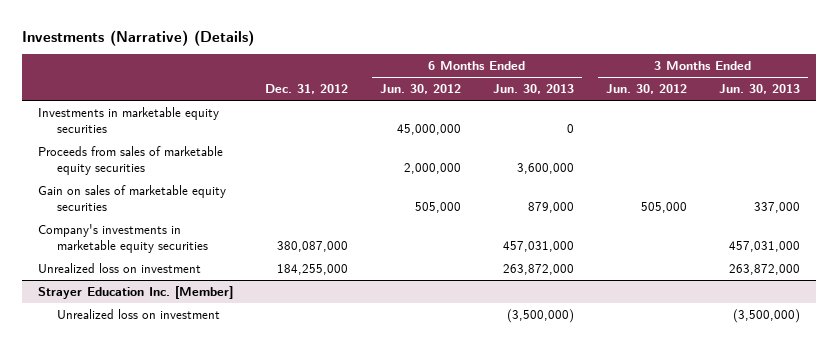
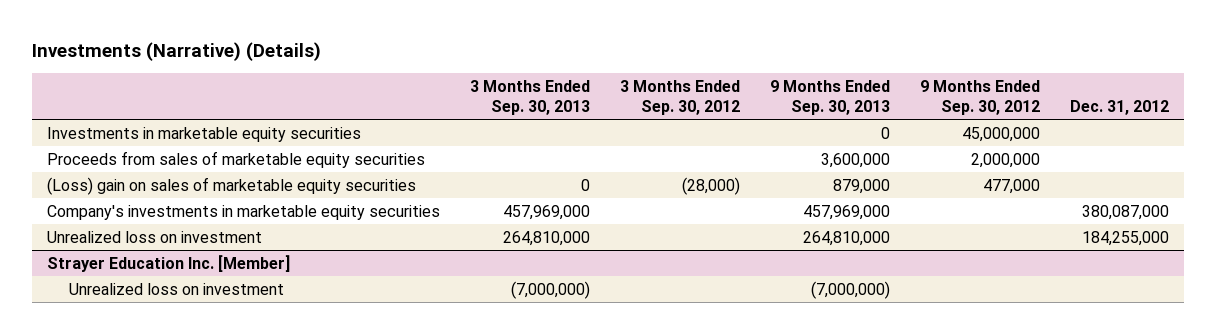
- | Dec. 31, 2012 | 6 Months Ended Jun. 30, 2012 | 6 Months Ended Jun. 30, 2013 | 3 Months Ended Jun. 30, 2012 | 3 Months Ended Jun. 30, 2013
+ | 3 Months Ended Sep. 30, 2013 | 3 Months Ended Sep. 30, 2012 | 9 Months Ended Sep. 30, 2013 | 9 Months Ended Sep. 30, 2012 | Dec. 31, 2012
- Gain on sales of marketable equity securities | | 505,000 | 879,000 | 505,000 | 337,000
+ (Loss) gain on sales of marketable equity securities | 0 | (28,000) | 879,000 | 477,000 |

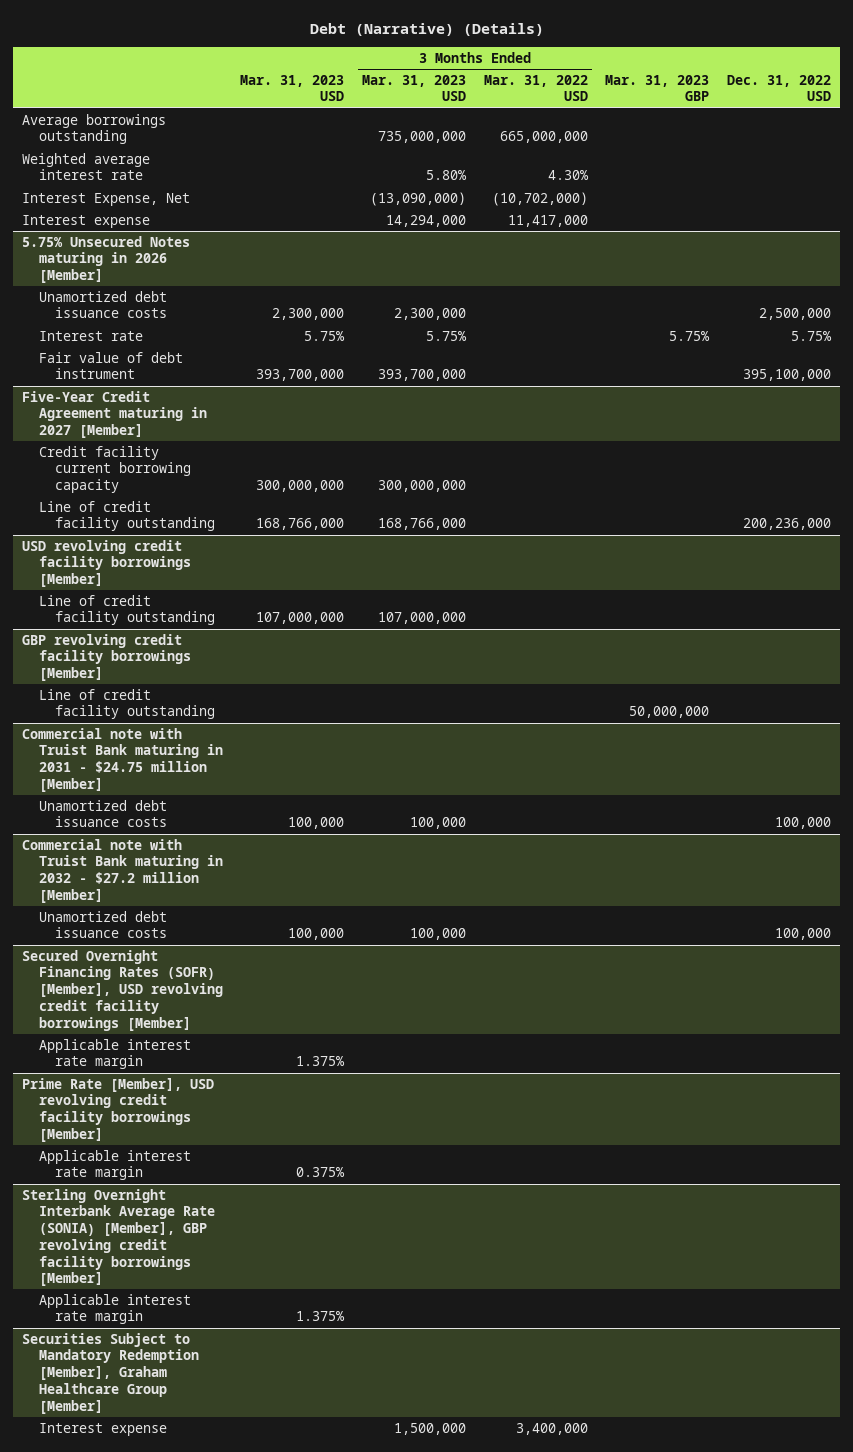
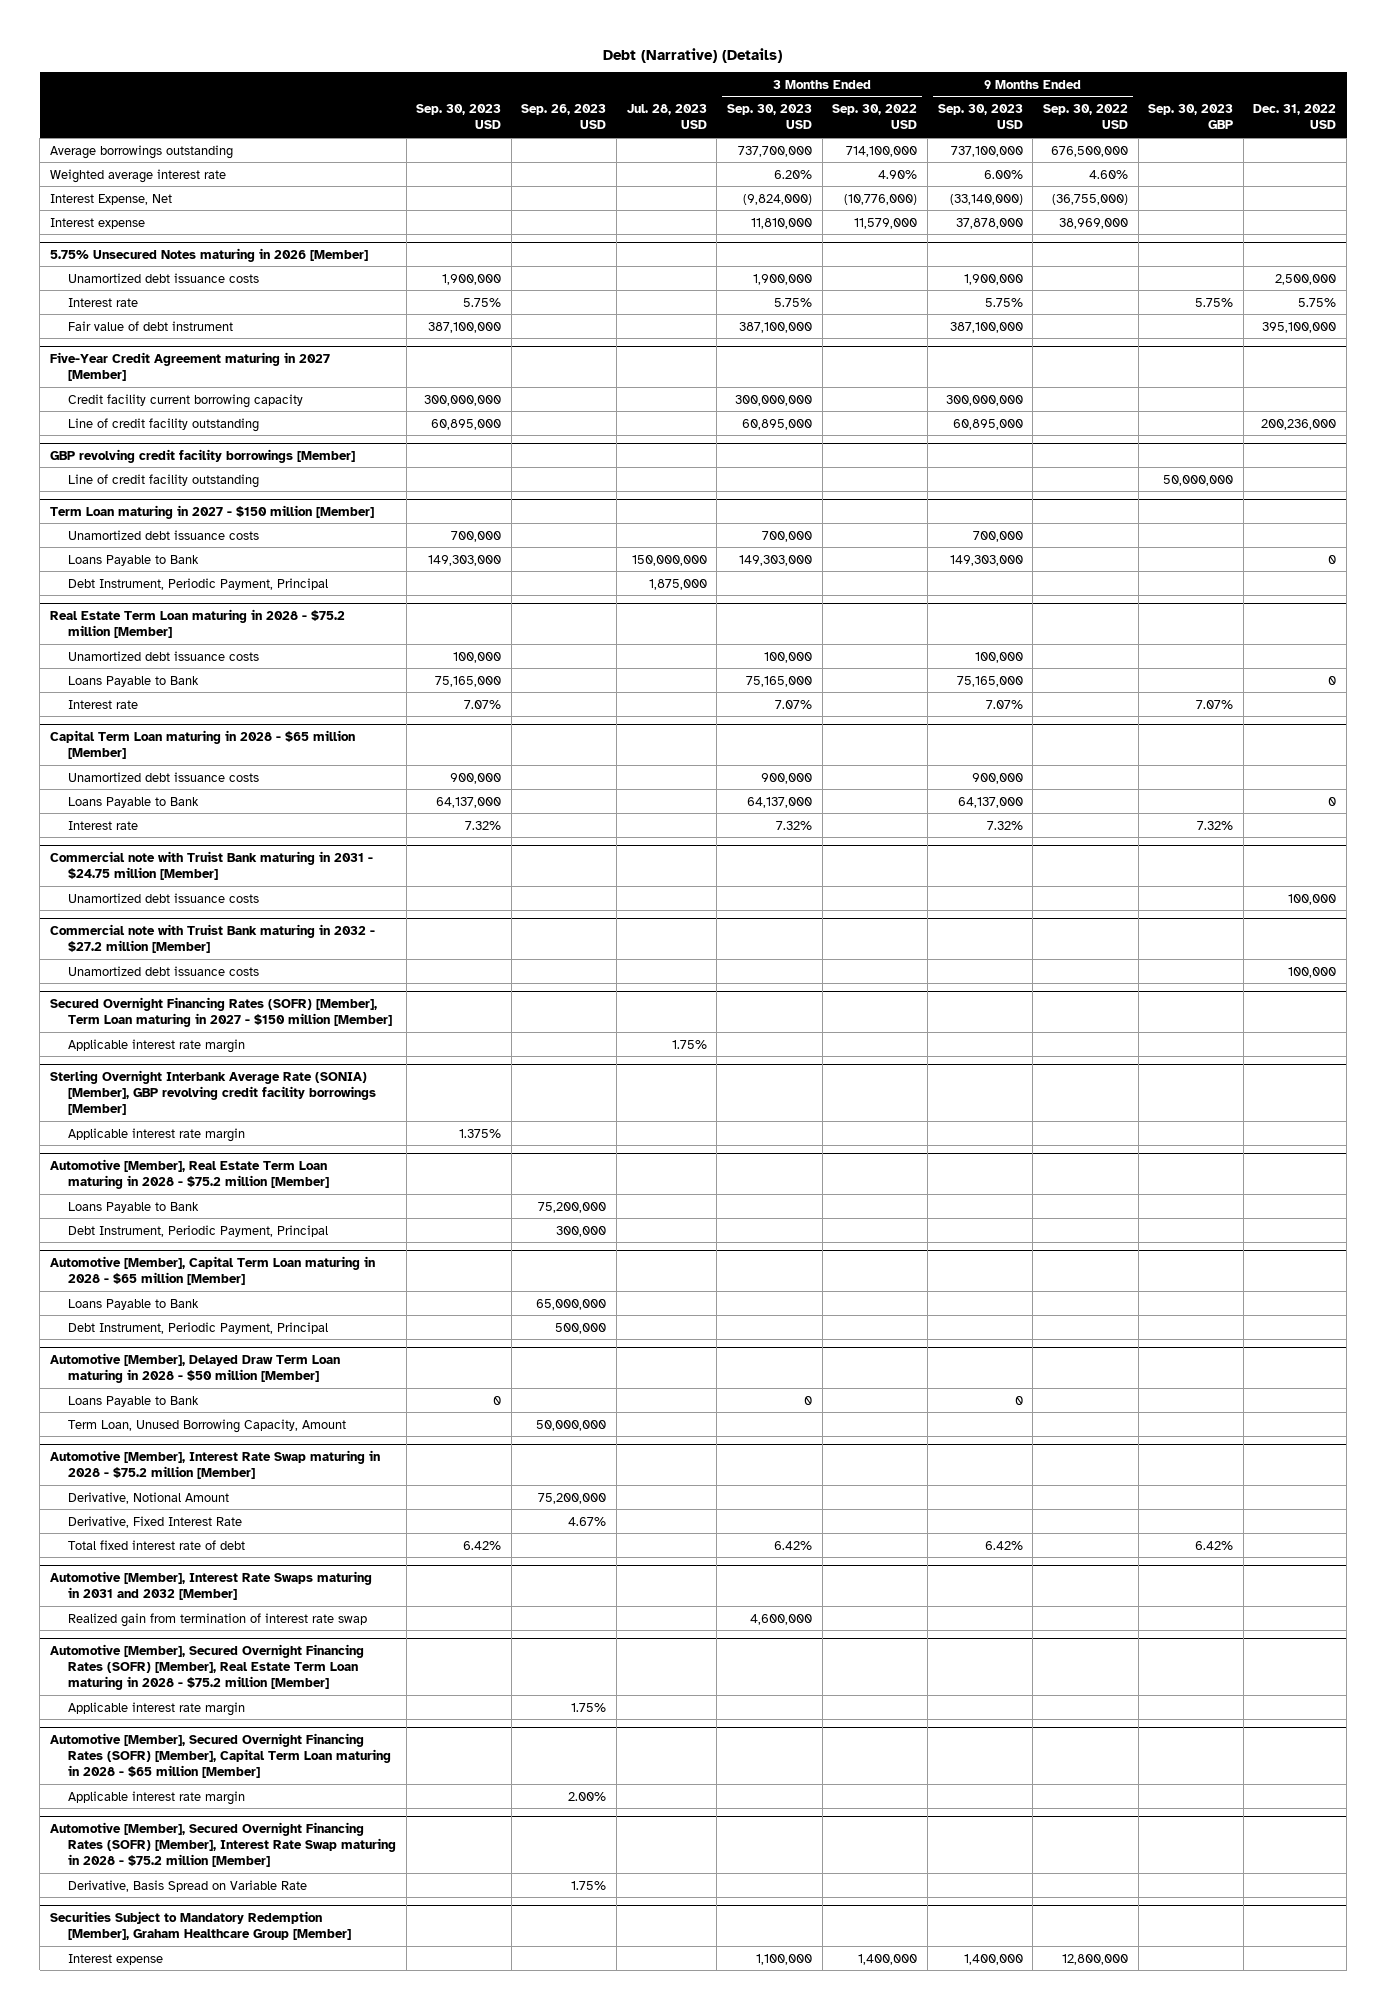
- | Mar. 31, 2023 USD | 3 Months Ended Mar. 31, 2023 USD | 3 Months Ended Mar. 31, 2022 USD | Mar. 31, 2023 GBP | Dec. 31, 2022 USD
+ | Sep. 30, 2023 USD | Sep. 26, 2023 USD | Jul. 28, 2023 USD | 3 Months Ended Sep. 30, 2023 USD | 3 Months Ended Sep. 30, 2022 USD | 9 Months Ended Sep. 30, 2023 USD | 9 Months Ended Sep. 30, 2022 USD | Sep. 30, 2023 GBP | Dec. 31, 2022 USD
- USD revolving credit facility borrowings [Member]
- Line of credit facility outstanding | 107,000,000 | 107,000,000 | | |
+ Term Loan maturing in 2027 - $150 million [Member]
+ Unamortized debt issuance costs | 700,000 | | | 700,000 | | 700,000 | | |
+ Loans Payable to Bank | 149,303,000 | | 150,000,000 | 149,303,000 | | 149,303,000 | | | 0
+ Debt Instrument, Periodic Payment, Principal | | | 1,875,000 | | | | | |
+ Real Estate Term Loan maturing in 2028 - $75.2 million [Member]
+ Unamortized debt issuance costs | 100,000 | | | 100,000 | | 100,000 | | |
+ Loans Payable to Bank | 75,165,000 | | | 75,165,000 | | 75,165,000 | | | 0
+ Interest rate | 7.07% | | | 7.07% | | 7.07% | | 7.07% |
+ Capital Term Loan maturing in 2028 - $65 million [Member]
+ Unamortized debt issuance costs | 900,000 | | | 900,000 | | 900,000 | | |
+ Loans Payable to Bank | 64,137,000 | | | 64,137,000 | | 64,137,000 | | | 0
+ Interest rate | 7.32% | | | 7.32% | | 7.32% | | 7.32% |
- Secured Overnight Financing Rates (SOFR) [Member], USD revolving credit facility borrowings [Member]
- Applicable interest rate margin | 1.375% | | | |
- Prime Rate [Member], USD revolving credit facility borrowings [Member]
- Applicable interest rate margin | 0.375% | | | |
+ Secured Overnight Financing Rates (SOFR) [Member], Term Loan maturing in 2027 - $150 million [Member]
+ Applicable interest rate margin | | | 1.75% | | | | | |
+ Automotive [Member], Real Estate Term Loan maturing in 2028 - $75.2 million [Member]
+ Loans Payable to Bank | | 75,200,000 | | | | | | |
+ Debt Instrument, Periodic Payment, Principal | | 300,000 | | | | | | |
+ Automotive [Member], Capital Term Loan maturing in 2028 - $65 million [Member]
+ Loans Payable to Bank | | 65,000,000 | | | | | | |
+ Debt Instrument, Periodic Payment, Principal | | 500,000 | | | | | | |
+ Automotive [Member], Delayed Draw Term Loan maturing in 2028 - $50 million [Member]
+ Loans Payable to Bank | 0 | | | 0 | | 0 | | |
+ Term Loan, Unused Borrowing Capacity, Amount | | 50,000,000 | | | | | | |
+ Automotive [Member], Interest Rate Swap maturing in 2028 - $75.2 million [Member]
+ Derivative, Notional Amount | | 75,200,000 | | | | | | |
+ Derivative, Fixed Interest Rate | | 4.67% | | | | | | |
+ Total fixed interest rate of debt | 6.42% | | | 6.42% | | 6.42% | | 6.42% |
+ Automotive [Member], Interest Rate Swaps maturing in 2031 and 2032 [Member]
+ Realized gain from termination of interest rate swap | | | | 4,600,000 | | | | |
+ Automotive [Member], Secured Overnight Financing Rates (SOFR) [Member], Real Estate Term Loan maturing in 2028 - $75.2 million [Member]
+ Applicable interest rate margin | | 1.75% | | | | | | |
+ Automotive [Member], Secured Overnight Financing Rates (SOFR) [Member], Capital Term Loan maturing in 2028 - $65 million [Member]
+ Applicable interest rate margin | | 2.00% | | | | | | |
+ Automotive [Member], Secured Overnight Financing Rates (SOFR) [Member], Interest Rate Swap maturing in 2028 - $75.2 million [Member]
+ Derivative, Basis Spread on Variable Rate | | 1.75% | | | | | | |

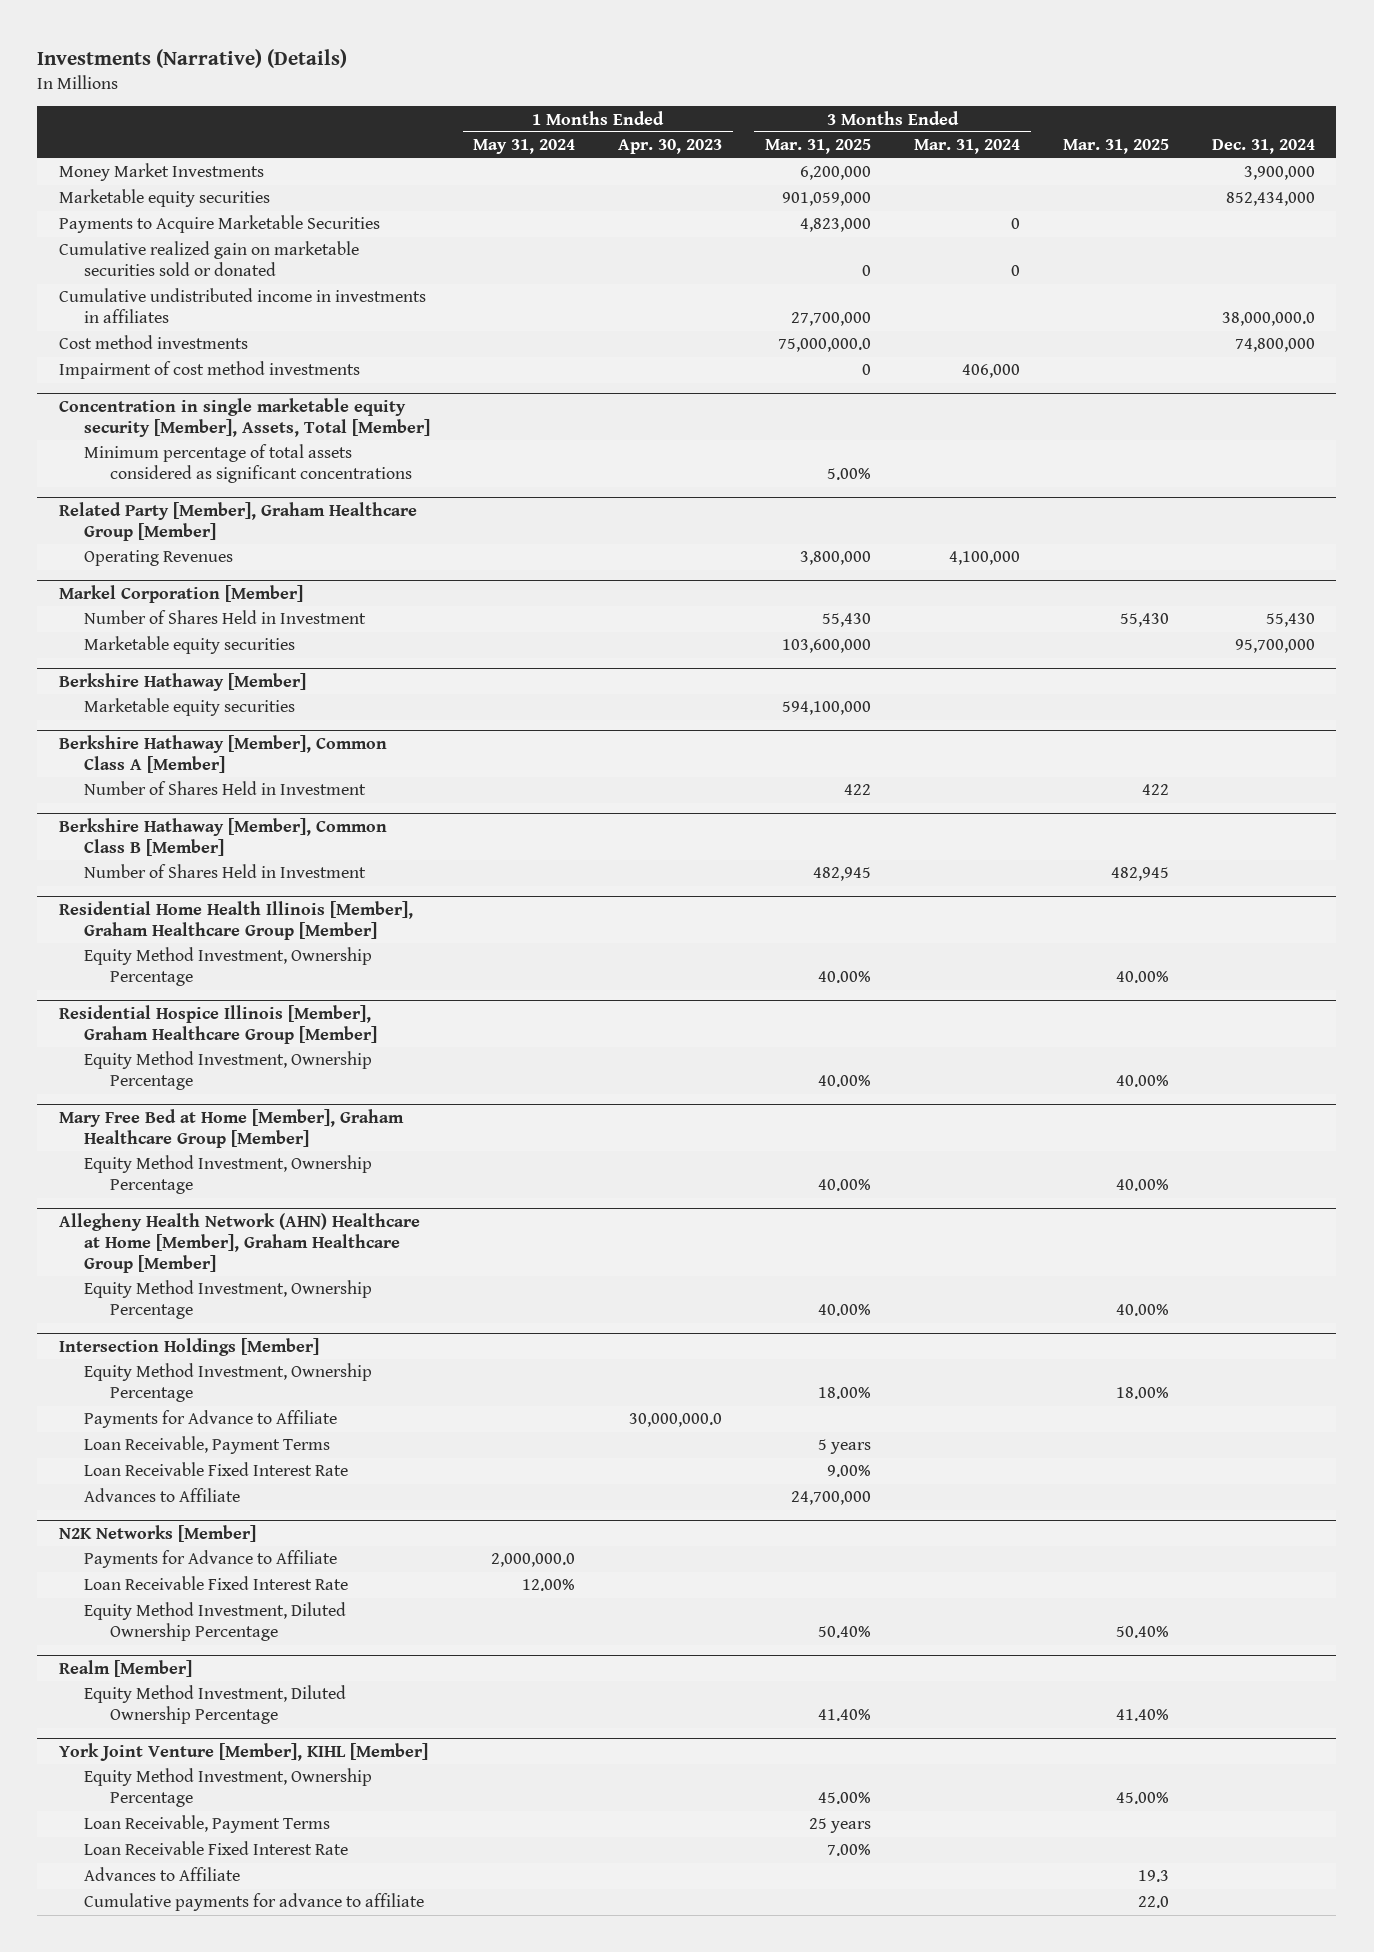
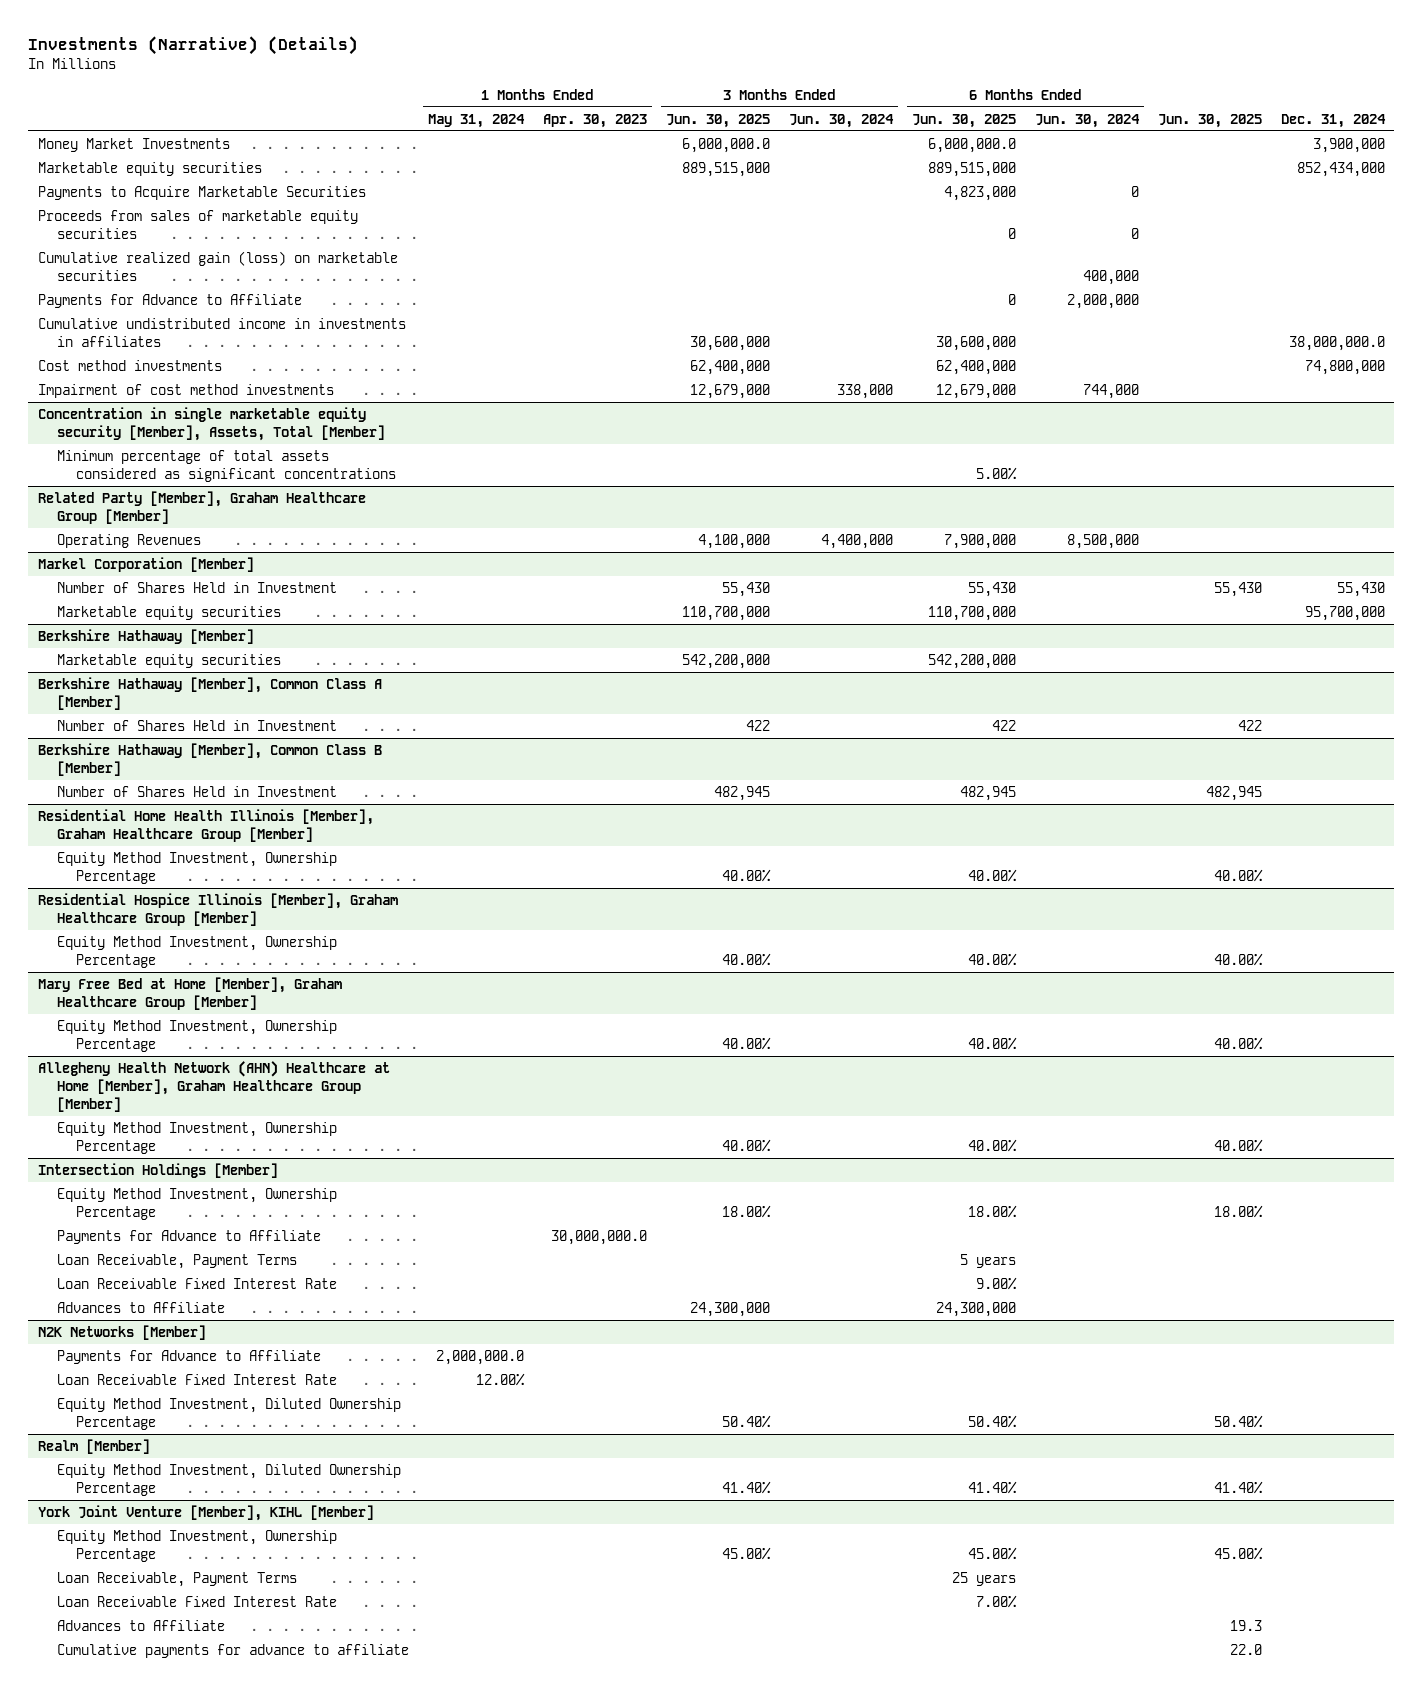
- | 1 Months Ended May 31, 2024 | 1 Months Ended Apr. 30, 2023 | 3 Months Ended Mar. 31, 2025 | 3 Months Ended Mar. 31, 2024 | Mar. 31, 2025 | Dec. 31, 2024
+ | 1 Months Ended May 31, 2024 | 1 Months Ended Apr. 30, 2023 | 3 Months Ended Jun. 30, 2025 | 3 Months Ended Jun. 30, 2024 | 6 Months Ended Jun. 30, 2025 | 6 Months Ended Jun. 30, 2024 | Jun. 30, 2025 | Dec. 31, 2024
- Cumulative realized gain on marketable securities sold or donated | | | 0 | 0 | |
+ Proceeds from sales of marketable equity securities | | | | | 0 | 0 | |
+ Cumulative realized gain (loss) on marketable securities | | | | | | 400,000 | |
+ Payments for Advance to Affiliate | | | | | 0 | 2,000,000 | |

